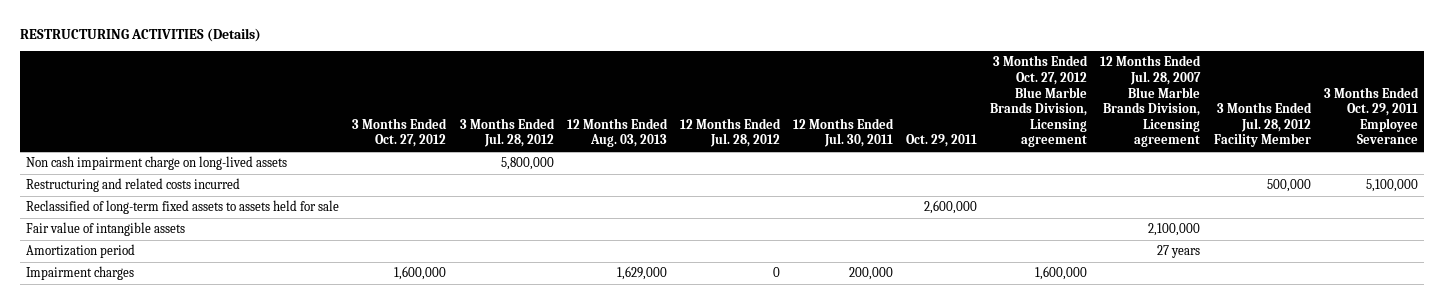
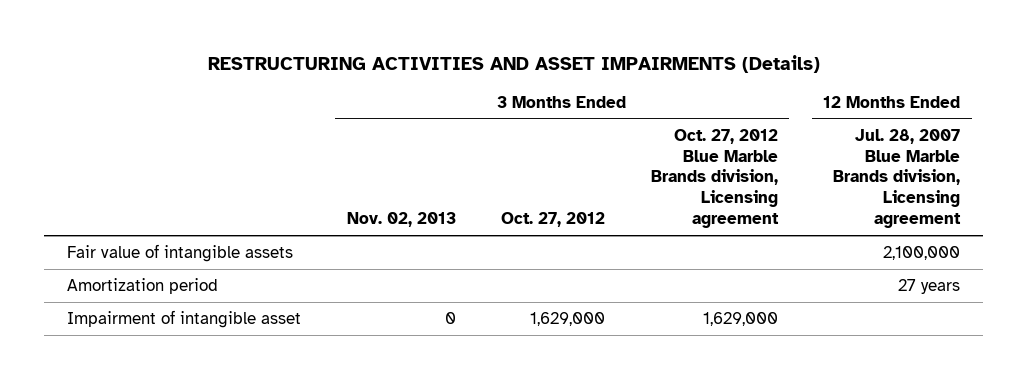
- RESTRUCTURING ACTIVITIES (Details)
+ RESTRUCTURING ACTIVITIES AND ASSET IMPAIRMENTS (Details)
- | 3 Months Ended Oct. 27, 2012 | 3 Months Ended Jul. 28, 2012 | 12 Months Ended Aug. 03, 2013 | 12 Months Ended Jul. 28, 2012 | 12 Months Ended Jul. 30, 2011 | Oct. 29, 2011 | 3 Months Ended Oct. 27, 2012 Blue Marble Brands Division, Licensing agreement | 12 Months Ended Jul. 28, 2007 Blue Marble Brands Division, Licensing agreement | 3 Months Ended Jul. 28, 2012 Facility Member | 3 Months Ended Oct. 29, 2011 Employee Severance
+ | 3 Months Ended Nov. 02, 2013 | 3 Months Ended Oct. 27, 2012 | 3 Months Ended Oct. 27, 2012 Blue Marble Brands division, Licensing agreement | 12 Months Ended Jul. 28, 2007 Blue Marble Brands division, Licensing agreement
- Non cash impairment charge on long-lived assets | | 5,800,000 | | | | | | | |
- Restructuring and related costs incurred | | | | | | | | | 500,000 | 5,100,000
- Reclassified of long-term fixed assets to assets held for sale | | | | | | 2,600,000 | | | |
- Impairment charges | 1,600,000 | | 1,629,000 | 0 | 200,000 | | 1,600,000 | | |
+ Impairment of intangible asset | 0 | 1,629,000 | 1,629,000 |

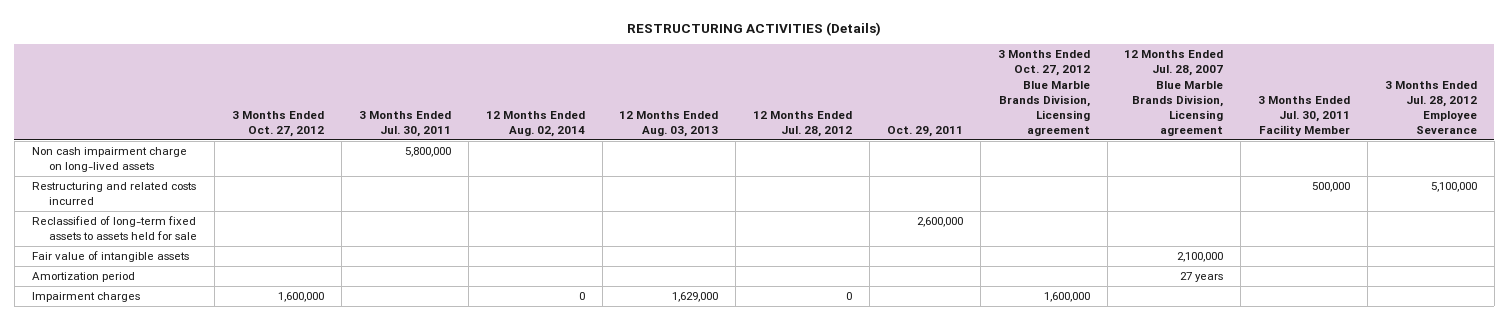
- RESTRUCTURING ACTIVITIES AND ASSET IMPAIRMENTS (Details)
+ RESTRUCTURING ACTIVITIES (Details)
- | 3 Months Ended Nov. 02, 2013 | 3 Months Ended Oct. 27, 2012 | 3 Months Ended Oct. 27, 2012 Blue Marble Brands division, Licensing agreement | 12 Months Ended Jul. 28, 2007 Blue Marble Brands division, Licensing agreement
+ | 3 Months Ended Oct. 27, 2012 | 3 Months Ended Jul. 30, 2011 | 12 Months Ended Aug. 02, 2014 | 12 Months Ended Aug. 03, 2013 | 12 Months Ended Jul. 28, 2012 | Oct. 29, 2011 | 3 Months Ended Oct. 27, 2012 Blue Marble Brands Division, Licensing agreement | 12 Months Ended Jul. 28, 2007 Blue Marble Brands Division, Licensing agreement | 3 Months Ended Jul. 30, 2011 Facility Member | 3 Months Ended Jul. 28, 2012 Employee Severance
+ Non cash impairment charge on long-lived assets | | 5,800,000 | | | | | | | |
+ Restructuring and related costs incurred | | | | | | | | | 500,000 | 5,100,000
+ Reclassified of long-term fixed assets to assets held for sale | | | | | | 2,600,000 | | | |
- Impairment of intangible asset | 0 | 1,629,000 | 1,629,000 |
+ Impairment charges | 1,600,000 | | 0 | 1,629,000 | 0 | | 1,600,000 | | |

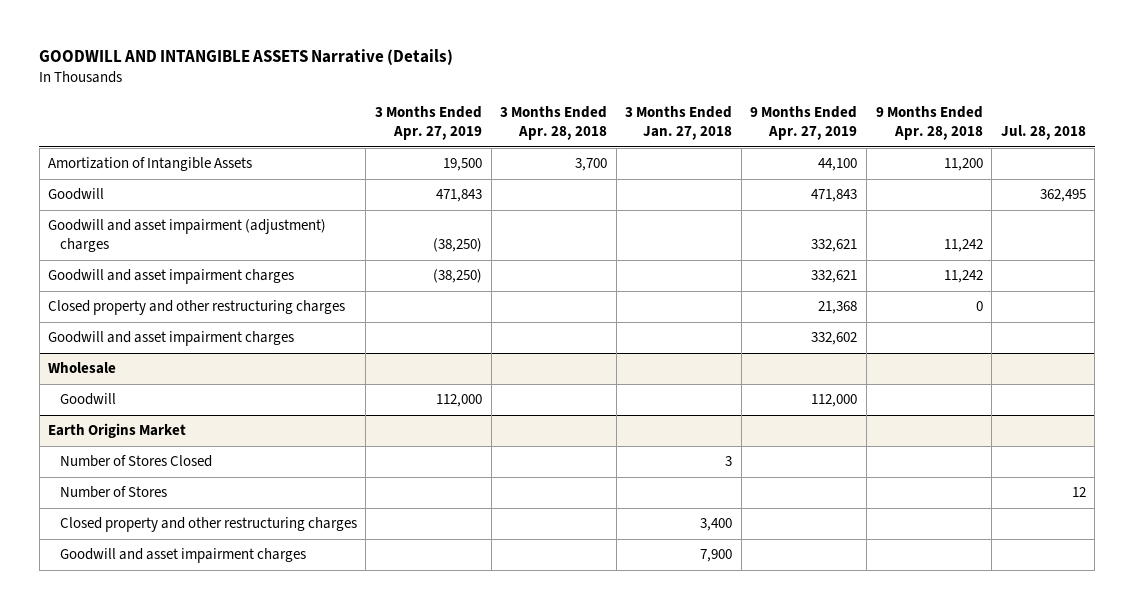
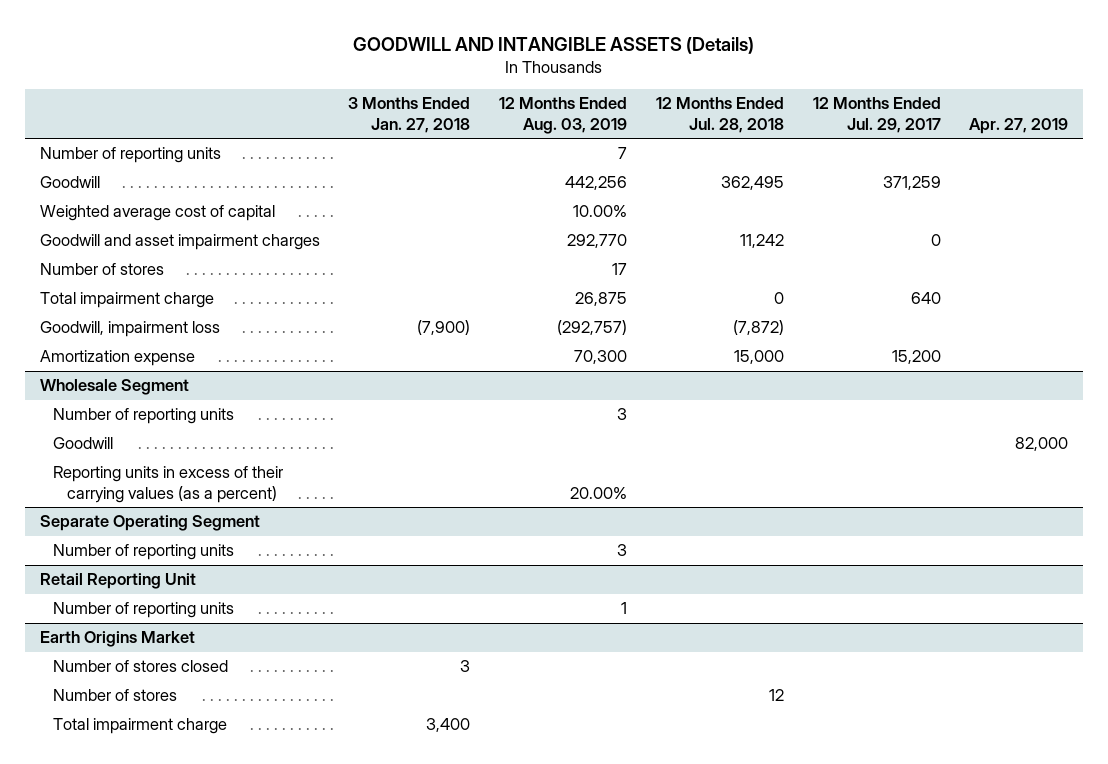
- GOODWILL AND INTANGIBLE ASSETS Narrative (Details)
+ GOODWILL AND INTANGIBLE ASSETS (Details)
- | 3 Months Ended Apr. 27, 2019 | 3 Months Ended Apr. 28, 2018 | 3 Months Ended Jan. 27, 2018 | 9 Months Ended Apr. 27, 2019 | 9 Months Ended Apr. 28, 2018 | Jul. 28, 2018
+ | 3 Months Ended Jan. 27, 2018 | 12 Months Ended Aug. 03, 2019 | 12 Months Ended Jul. 28, 2018 | 12 Months Ended Jul. 29, 2017 | Apr. 27, 2019
- Amortization of Intangible Assets | 19,500 | 3,700 | | 44,100 | 11,200 |
+ Number of reporting units | | 7 | | |
- Goodwill and asset impairment (adjustment) charges | (38,250) | | | 332,621 | 11,242 |
- Goodwill and asset impairment charges | (38,250) | | | 332,621 | 11,242 |
- Closed property and other restructuring charges | | | | 21,368 | 0 |
+ Weighted average cost of capital | | 10.00% | | |
- Wholesale
+ Number of stores | | 17 | | |
+ Total impairment charge | | 26,875 | 0 | 640 |
+ Goodwill, impairment loss | (7,900) | (292,757) | (7,872) | |
+ Amortization expense | | 70,300 | 15,000 | 15,200 |
+ Wholesale Segment
+ Number of reporting units | | 3 | | |
+ Reporting units in excess of their carrying values (as a percent) | | 20.00% | | |
+ Separate Operating Segment
+ Number of reporting units | | 3 | | |
+ Retail Reporting Unit
+ Number of reporting units | | 1 | | |
@ Earth Origins Market
- Number of Stores Closed | | | 3 | | |
- Number of Stores | | | | | | 12
- Closed property and other restructuring charges | | | 3,400 | | |
- Goodwill and asset impairment charges | | | 7,900 | | |
+ Number of stores closed | 3 | | | |
+ Number of stores | | | 12 | |
+ Total impairment charge | 3,400 | | | |

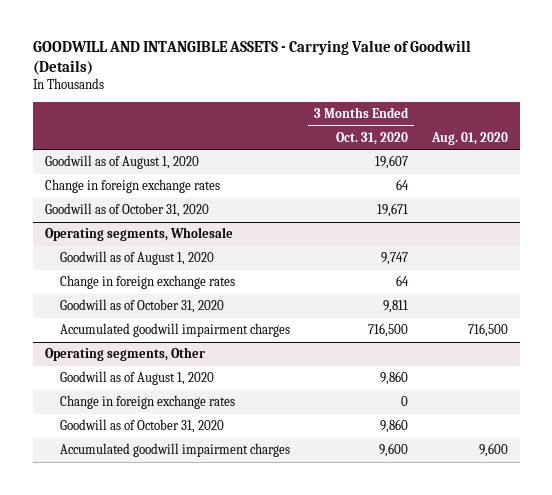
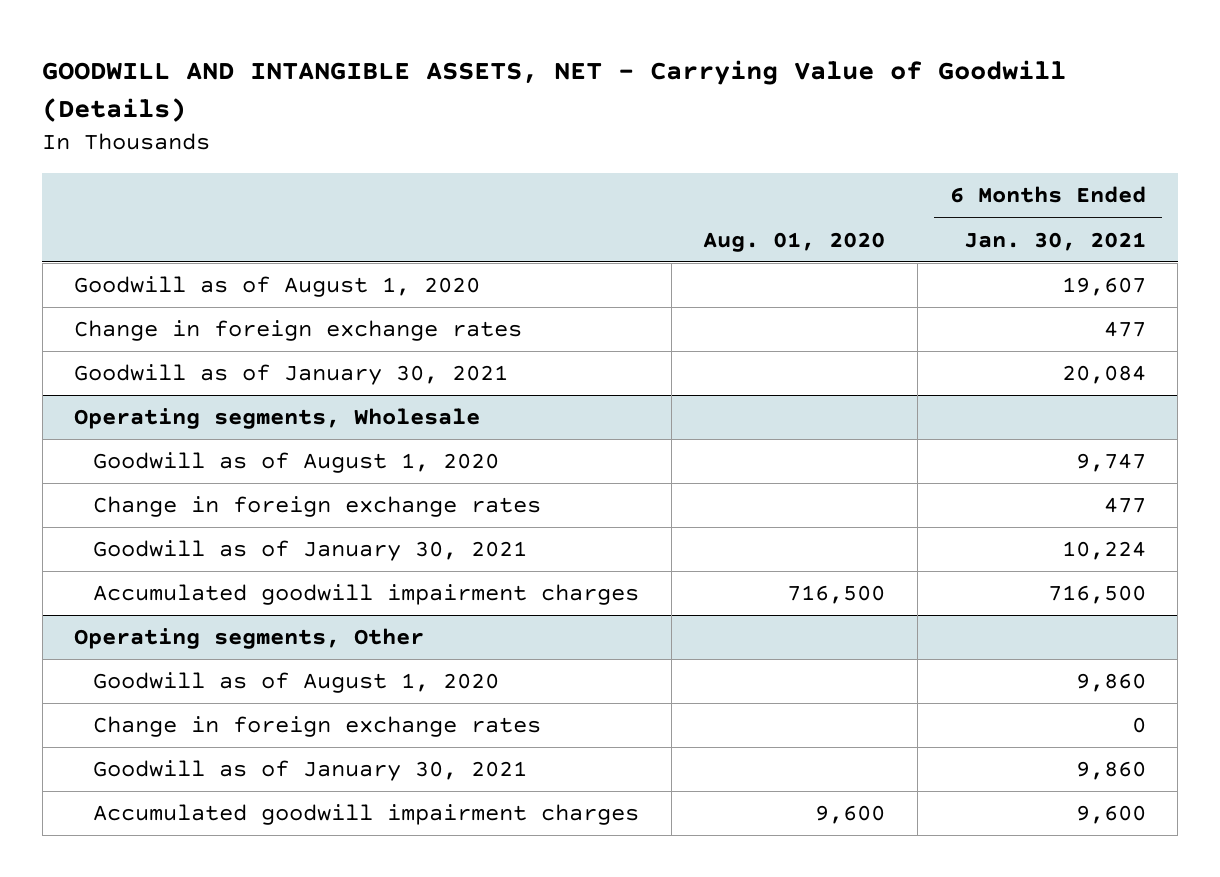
- GOODWILL AND INTANGIBLE ASSETS - Carrying Value of Goodwill (Details)
+ GOODWILL AND INTANGIBLE ASSETS, NET - Carrying Value of Goodwill (Details)
- | 3 Months Ended Oct. 31, 2020 | Aug. 01, 2020
+ | Aug. 01, 2020 | 6 Months Ended Jan. 30, 2021
- Goodwill as of October 31, 2020 | 19,671 |
+ Goodwill as of January 30, 2021 | | 20,084
@ Operating segments, Wholesale
- Goodwill as of October 31, 2020 | 9,811 |
+ Goodwill as of January 30, 2021 | | 10,224
@ Operating segments, Other
- Goodwill as of October 31, 2020 | 9,860 |
+ Goodwill as of January 30, 2021 | | 9,860

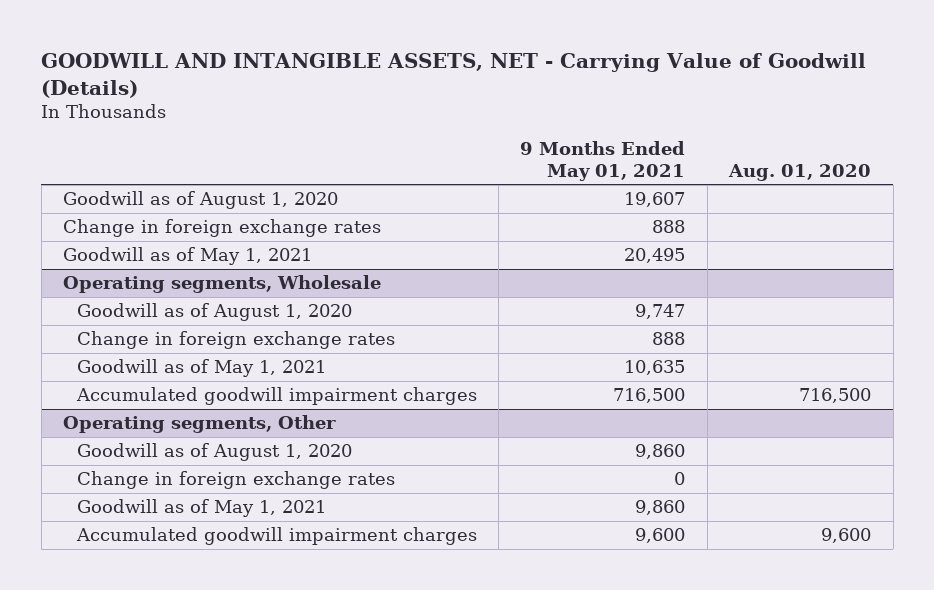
- | Aug. 01, 2020 | 6 Months Ended Jan. 30, 2021
+ | 9 Months Ended May 01, 2021 | Aug. 01, 2020
- Goodwill as of January 30, 2021 | | 20,084
+ Goodwill as of May 1, 2021 | 20,495 |
@ Operating segments, Wholesale
- Goodwill as of January 30, 2021 | | 10,224
+ Goodwill as of May 1, 2021 | 10,635 |
@ Operating segments, Other
- Goodwill as of January 30, 2021 | | 9,860
+ Goodwill as of May 1, 2021 | 9,860 |

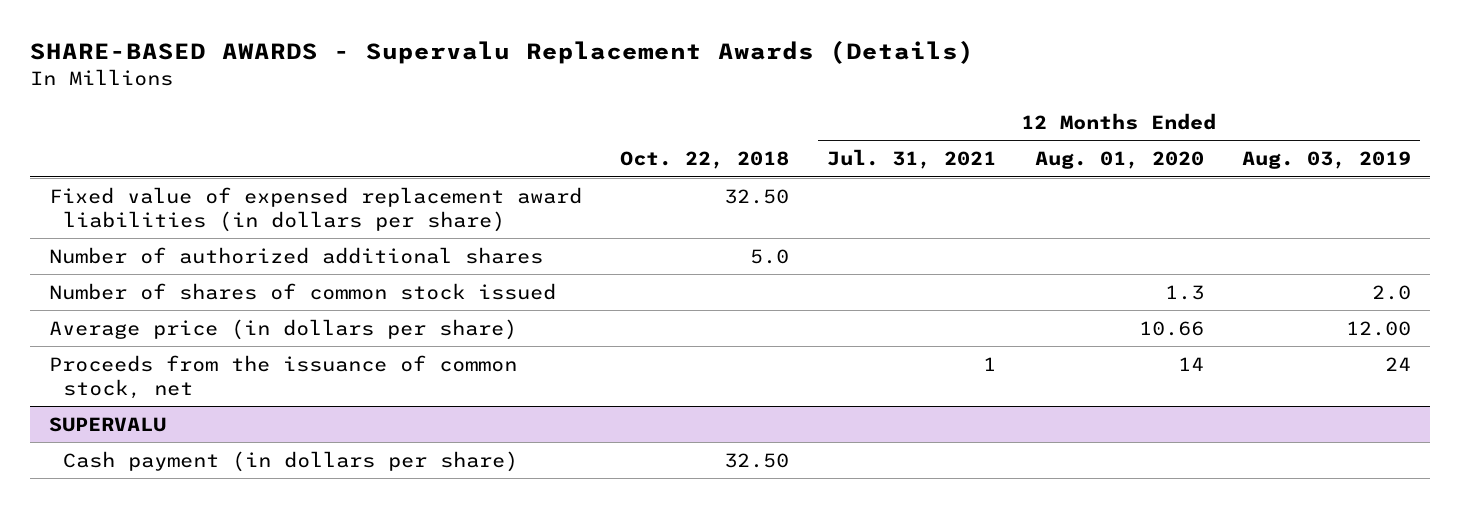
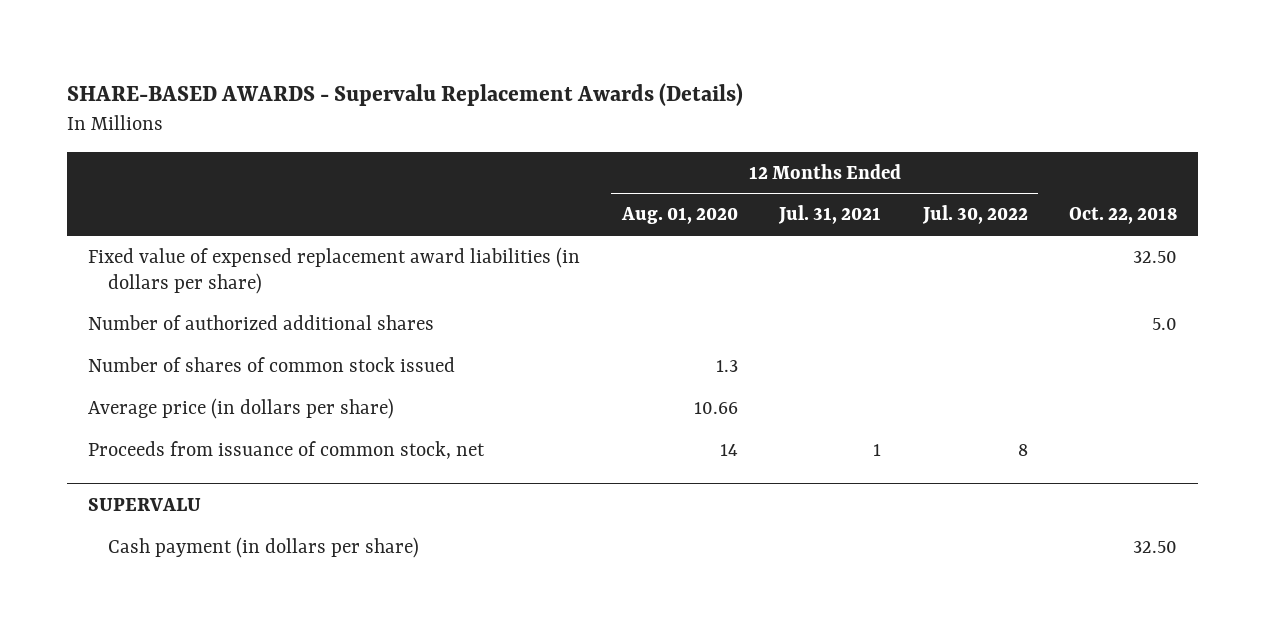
- | Oct. 22, 2018 | 12 Months Ended Jul. 31, 2021 | 12 Months Ended Aug. 01, 2020 | 12 Months Ended Aug. 03, 2019
+ | 12 Months Ended Aug. 01, 2020 | 12 Months Ended Jul. 31, 2021 | 12 Months Ended Jul. 30, 2022 | Oct. 22, 2018
- Proceeds from the issuance of common stock, net | | 1 | 14 | 24
+ Proceeds from issuance of common stock, net | 14 | 1 | 8 |

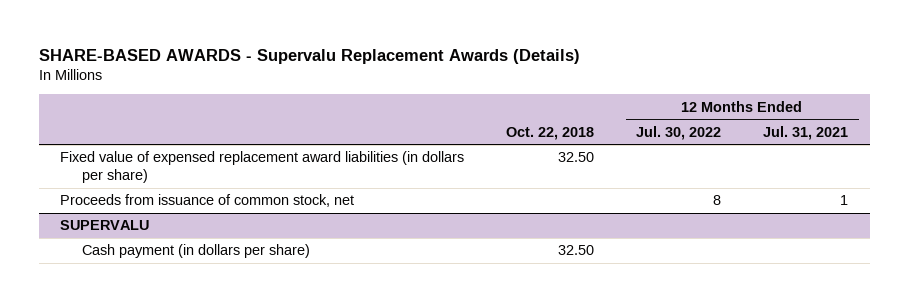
- | 12 Months Ended Aug. 01, 2020 | 12 Months Ended Jul. 31, 2021 | 12 Months Ended Jul. 30, 2022 | Oct. 22, 2018
+ | Oct. 22, 2018 | 12 Months Ended Jul. 30, 2022 | 12 Months Ended Jul. 31, 2021
- Number of authorized additional shares | | | | 5.0
- Number of shares of common stock issued | 1.3 | | |
- Average price (in dollars per share) | 10.66 | | |

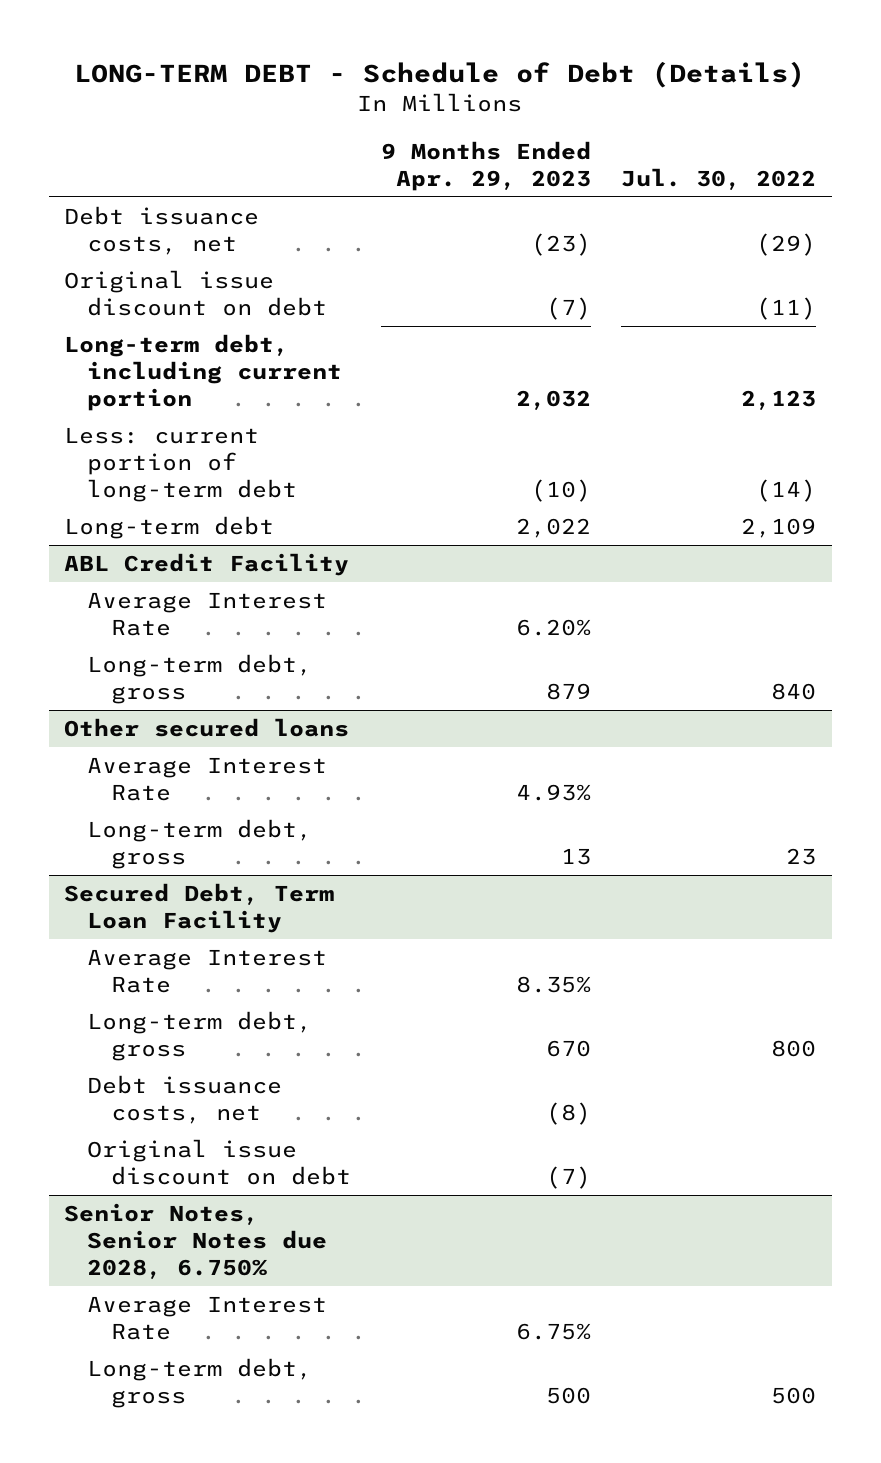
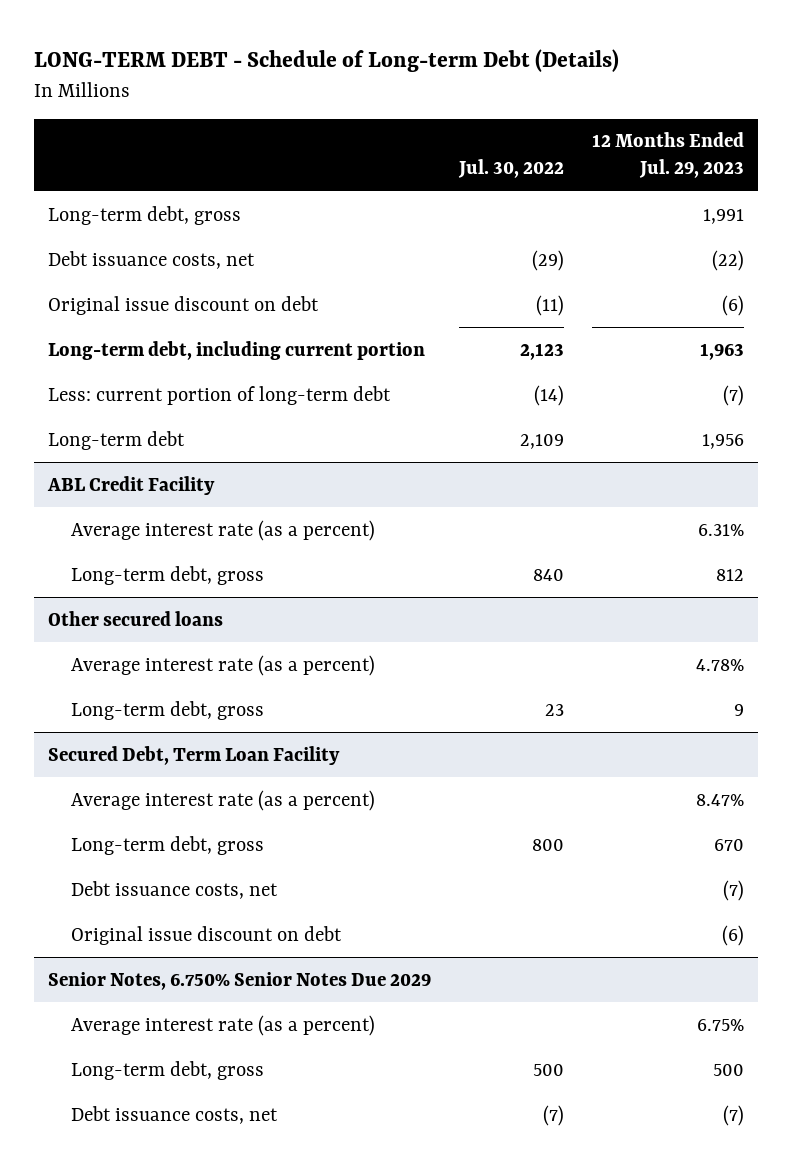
- LONG-TERM DEBT - Schedule of Debt (Details)
+ LONG-TERM DEBT - Schedule of Long-term Debt (Details)
- | 9 Months Ended Apr. 29, 2023 | Jul. 30, 2022
+ | Jul. 30, 2022 | 12 Months Ended Jul. 29, 2023
+ Long-term debt, gross | | 1,991
@ ABL Credit Facility
- Average Interest Rate | 6.20% |
+ Average interest rate (as a percent) | | 6.31%
@ Other secured loans
- Average Interest Rate | 4.93% |
+ Average interest rate (as a percent) | | 4.78%
@ Secured Debt, Term Loan Facility
- Average Interest Rate | 8.35% |
+ Average interest rate (as a percent) | | 8.47%
- Senior Notes, Senior Notes due 2028, 6.750%
- Average Interest Rate | 6.75% |
+ Senior Notes, 6.750% Senior Notes Due 2029
+ Average interest rate (as a percent) | | 6.75%
+ Debt issuance costs, net | (7) | (7)

